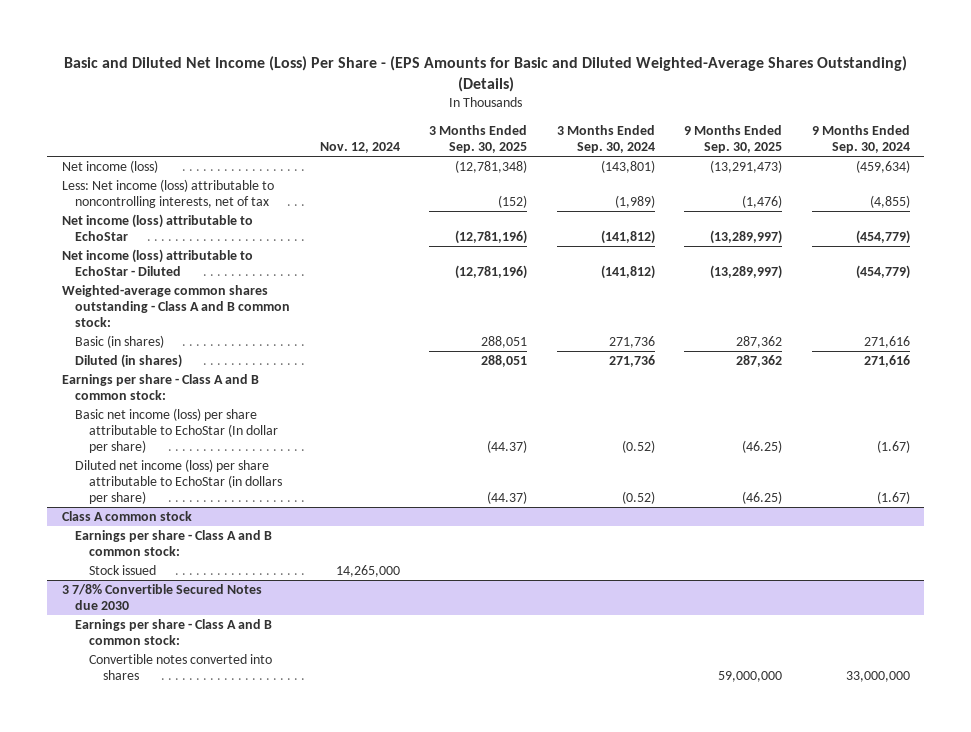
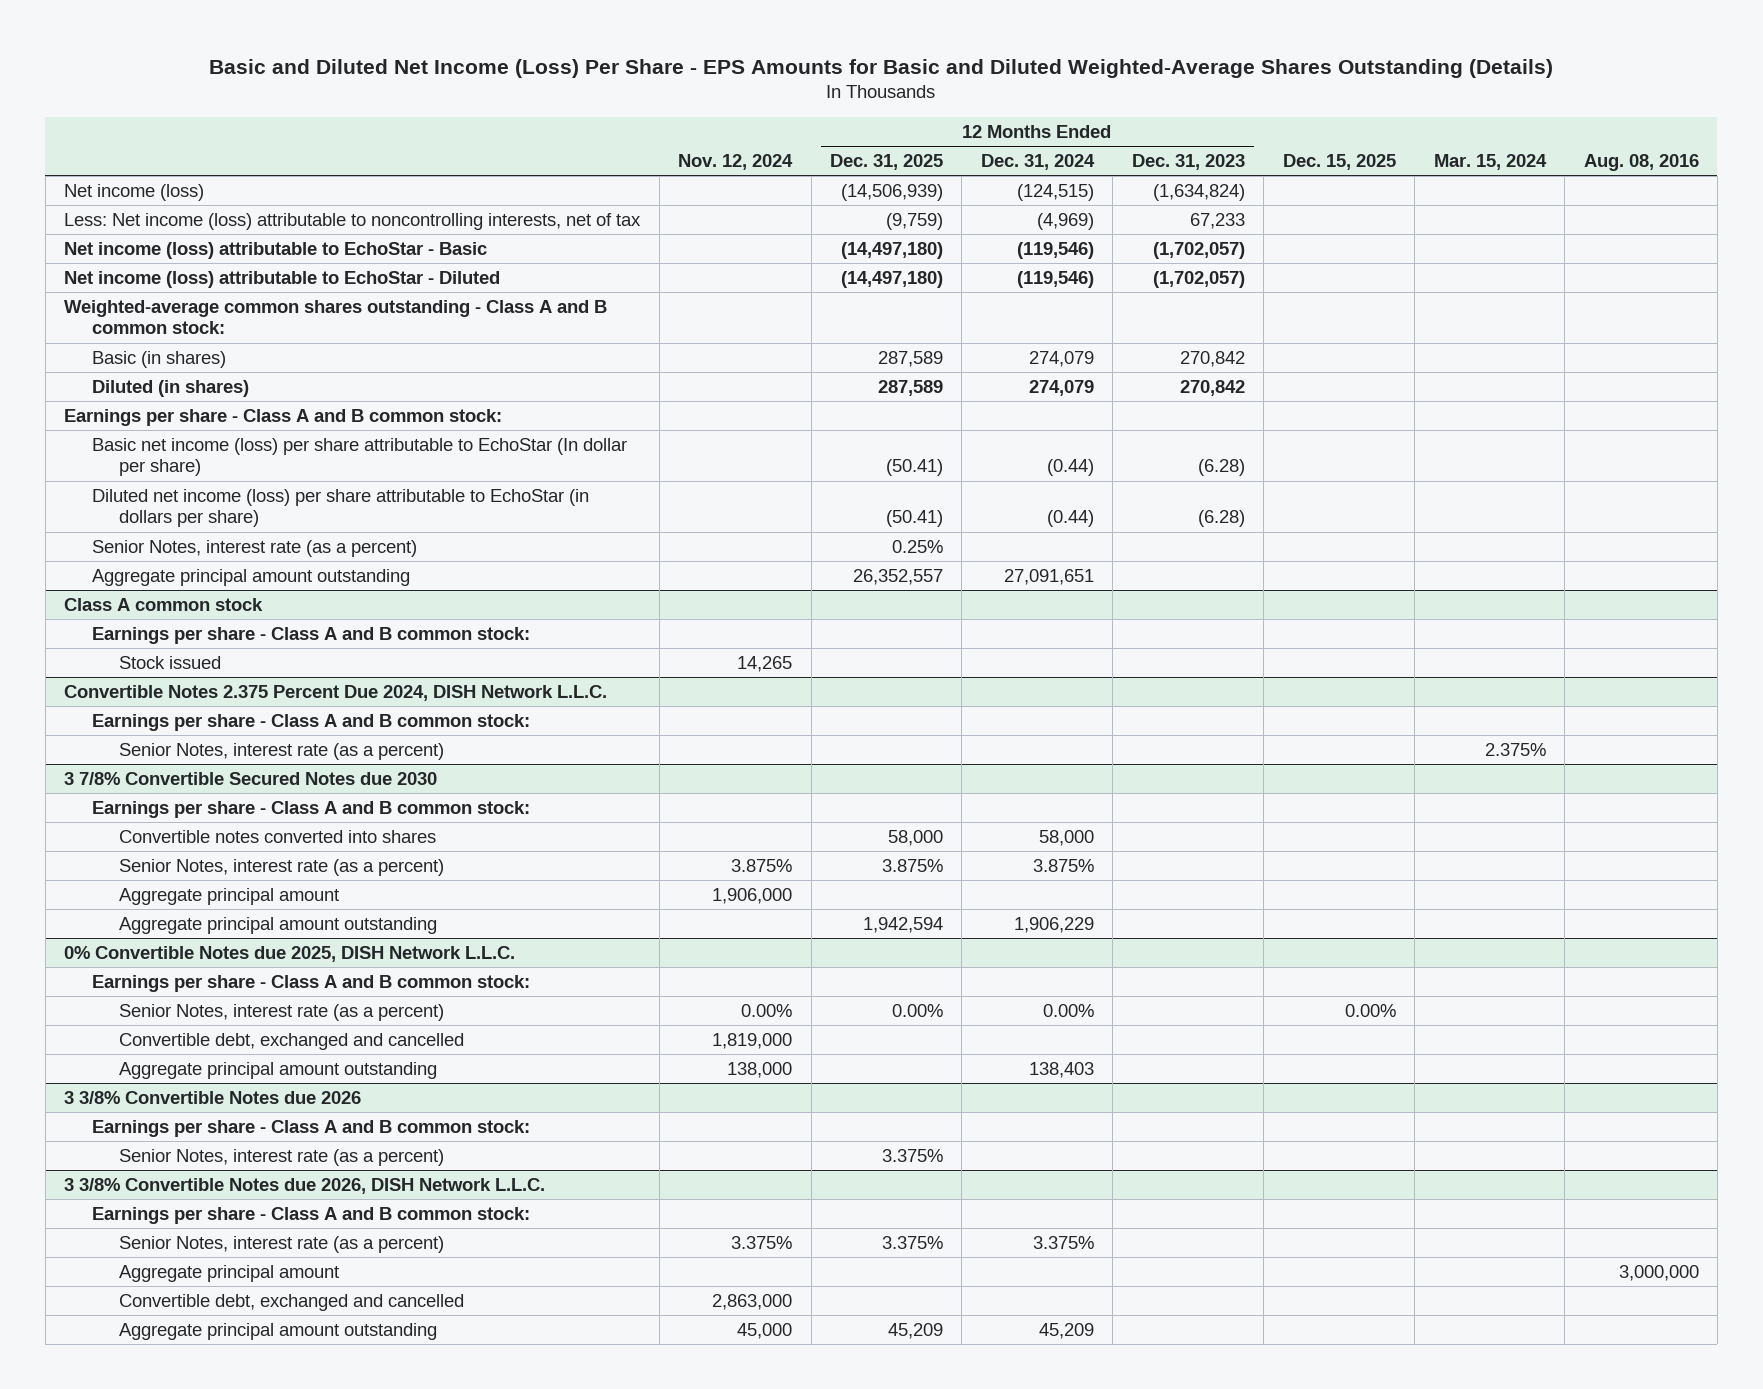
- Basic and Diluted Net Income (Loss) Per Share - (EPS Amounts for Basic and Diluted Weighted-Average Shares Outstanding) (Details)
+ Basic and Diluted Net Income (Loss) Per Share - EPS Amounts for Basic and Diluted Weighted-Average Shares Outstanding (Details)
- | Nov. 12, 2024 | 3 Months Ended Sep. 30, 2025 | 3 Months Ended Sep. 30, 2024 | 9 Months Ended Sep. 30, 2025 | 9 Months Ended Sep. 30, 2024
+ | Nov. 12, 2024 | 12 Months Ended Dec. 31, 2025 | 12 Months Ended Dec. 31, 2024 | 12 Months Ended Dec. 31, 2023 | Dec. 15, 2025 | Mar. 15, 2024 | Aug. 08, 2016
- Net income (loss) attributable to EchoStar | | (12,781,196) | (141,812) | (13,289,997) | (454,779)
+ Net income (loss) attributable to EchoStar - Basic | | (14,497,180) | (119,546) | (1,702,057) | | |
+ Senior Notes, interest rate (as a percent) | | 0.25% | | | | |
+ Aggregate principal amount outstanding | | 26,352,557 | 27,091,651 | | | |
@ Class A common stock
- Stock issued | 14,265,000 | | | |
+ Stock issued | 14,265 | | | | | |
+ Convertible Notes 2.375 Percent Due 2024, DISH Network L.L.C.
+ Earnings per share - Class A and B common stock:
+ Senior Notes, interest rate (as a percent) | | | | | | 2.375% |
@ 3 7/8% Convertible Secured Notes due 2030
+ Senior Notes, interest rate (as a percent) | 3.875% | 3.875% | 3.875% | | | |
+ Aggregate principal amount | 1,906,000 | | | | | |
+ Aggregate principal amount outstanding | | 1,942,594 | 1,906,229 | | | |
+ 0% Convertible Notes due 2025, DISH Network L.L.C.
+ Earnings per share - Class A and B common stock:
+ Senior Notes, interest rate (as a percent) | 0.00% | 0.00% | 0.00% | | 0.00% | |
+ Convertible debt, exchanged and cancelled | 1,819,000 | | | | | |
+ Aggregate principal amount outstanding | 138,000 | | 138,403 | | | |
+ 3 3/8% Convertible Notes due 2026
+ Earnings per share - Class A and B common stock:
+ Senior Notes, interest rate (as a percent) | | 3.375% | | | | |
+ 3 3/8% Convertible Notes due 2026, DISH Network L.L.C.
+ Earnings per share - Class A and B common stock:
+ Senior Notes, interest rate (as a percent) | 3.375% | 3.375% | 3.375% | | | |
+ Aggregate principal amount | | | | | | | 3,000,000
+ Convertible debt, exchanged and cancelled | 2,863,000 | | | | | |
+ Aggregate principal amount outstanding | 45,000 | 45,209 | 45,209 | | | |

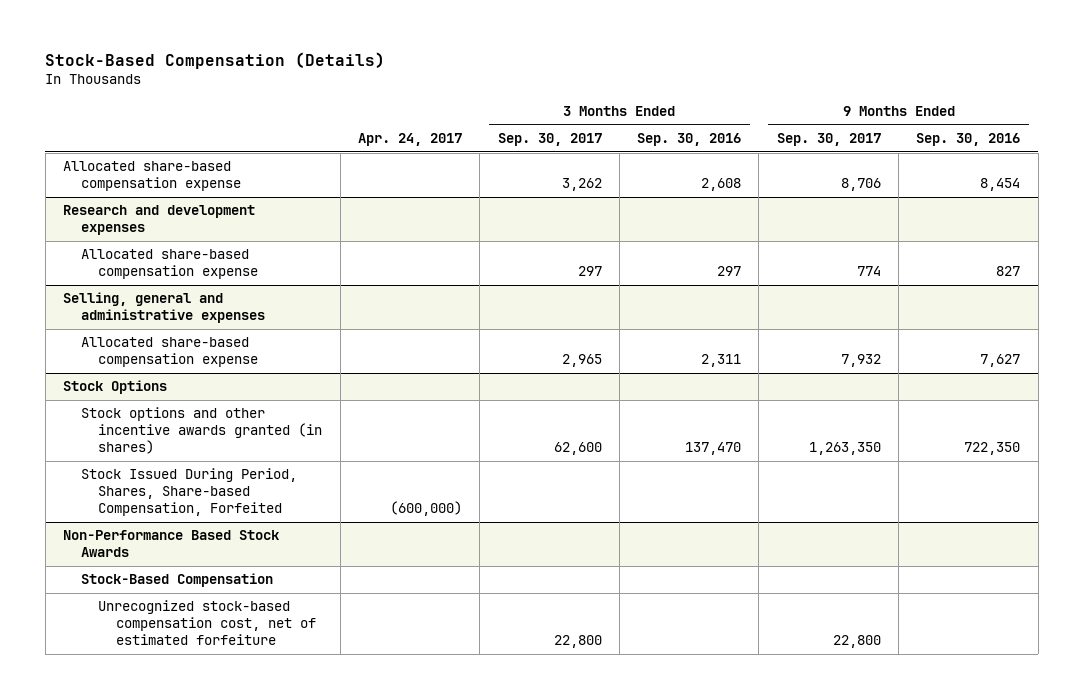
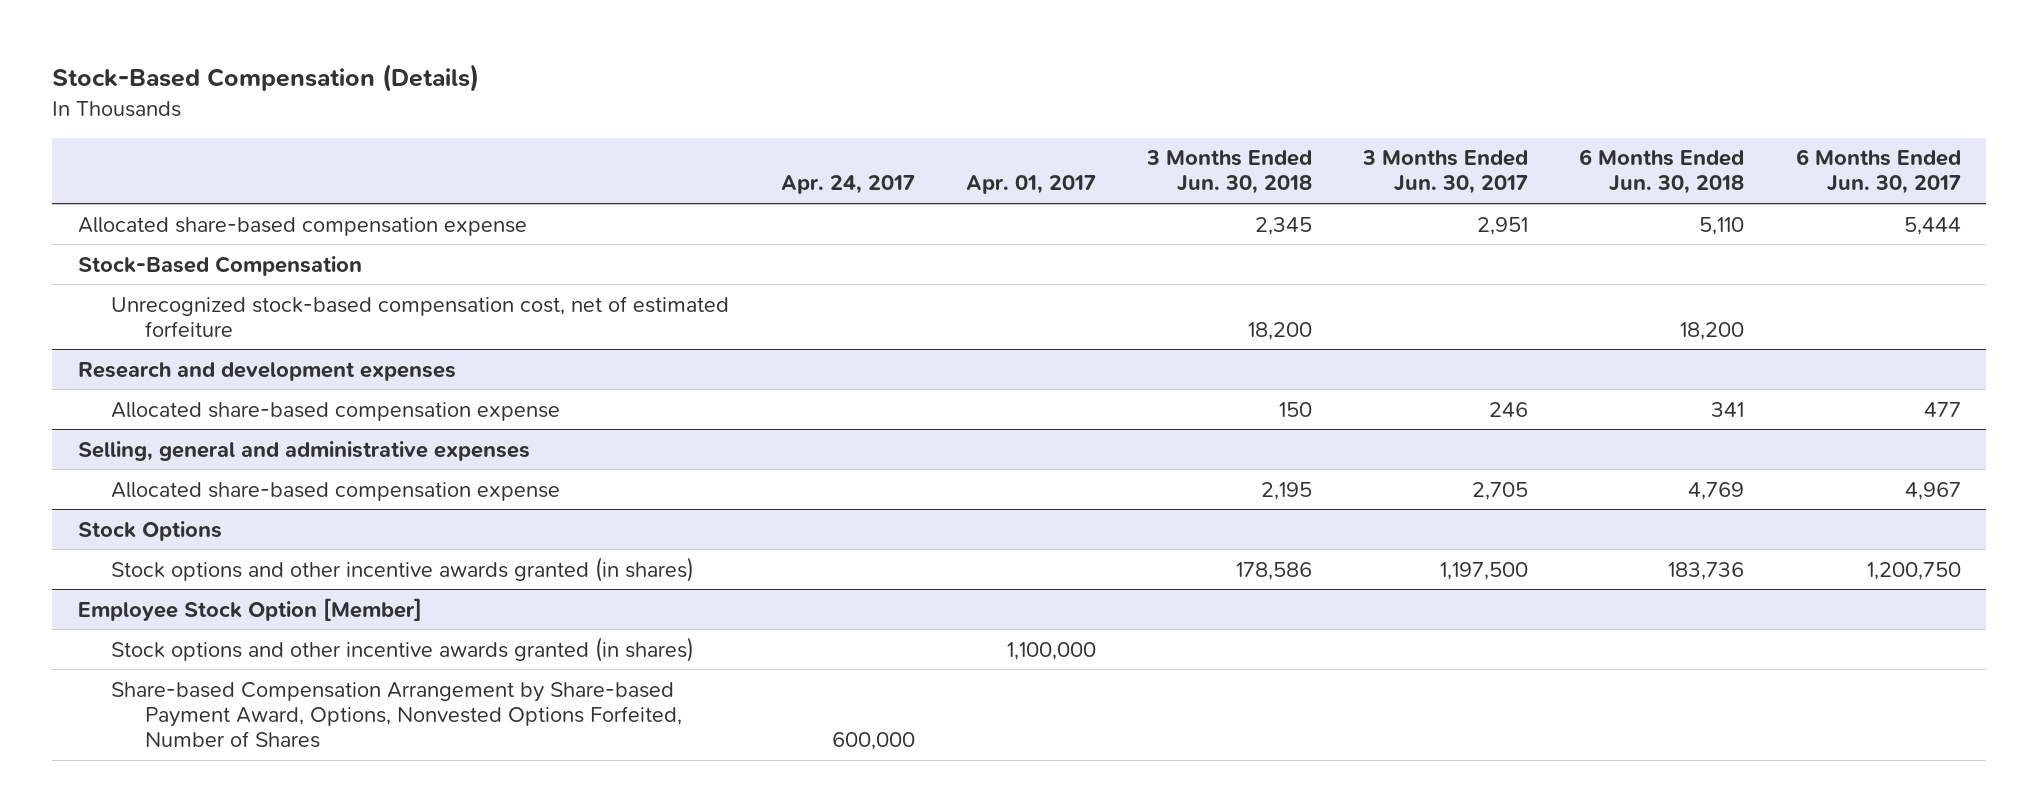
- | Apr. 24, 2017 | 3 Months Ended Sep. 30, 2017 | 3 Months Ended Sep. 30, 2016 | 9 Months Ended Sep. 30, 2017 | 9 Months Ended Sep. 30, 2016
+ | Apr. 24, 2017 | Apr. 01, 2017 | 3 Months Ended Jun. 30, 2018 | 3 Months Ended Jun. 30, 2017 | 6 Months Ended Jun. 30, 2018 | 6 Months Ended Jun. 30, 2017
+ Stock-Based Compensation
+ Unrecognized stock-based compensation cost, net of estimated forfeiture | | | 18,200 | | 18,200 |
@ Stock Options
- Stock Issued During Period, Shares, Share-based Compensation, Forfeited | (600,000) | | | |
- Non-Performance Based Stock Awards
- Stock-Based Compensation
- Unrecognized stock-based compensation cost, net of estimated forfeiture | | 22,800 | | 22,800 |
+ Employee Stock Option [Member]
+ Stock options and other incentive awards granted (in shares) | | 1,100,000 | | | |
+ Share-based Compensation Arrangement by Share-based Payment Award, Options, Nonvested Options Forfeited, Number of Shares | 600,000 | | | | |

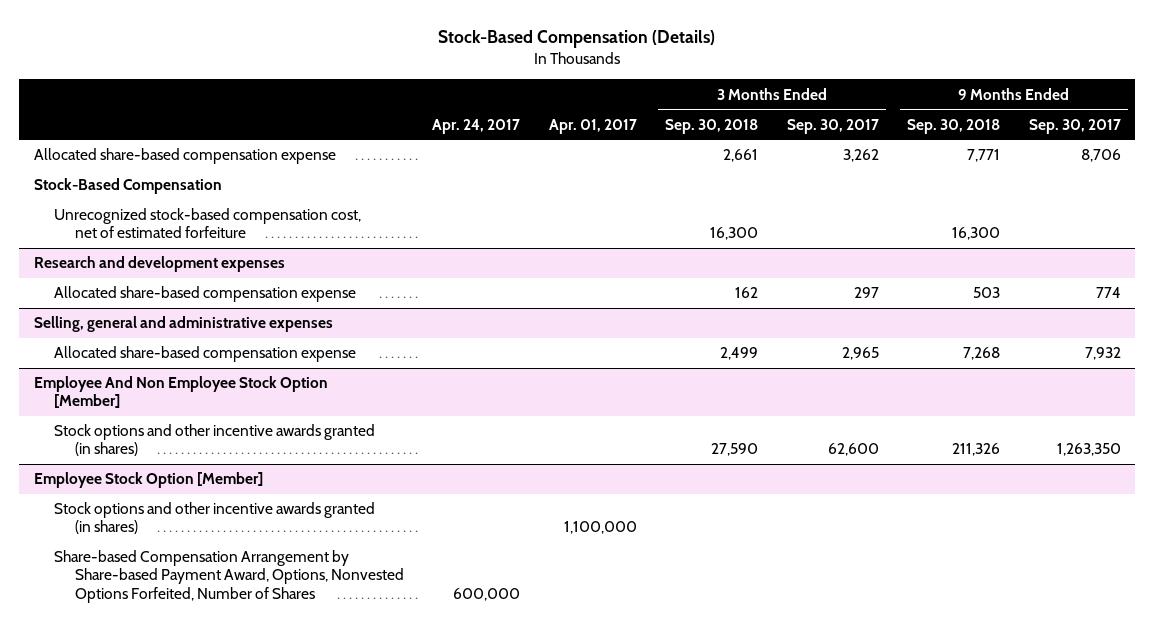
- | Apr. 24, 2017 | Apr. 01, 2017 | 3 Months Ended Jun. 30, 2018 | 3 Months Ended Jun. 30, 2017 | 6 Months Ended Jun. 30, 2018 | 6 Months Ended Jun. 30, 2017
+ | Apr. 24, 2017 | Apr. 01, 2017 | 3 Months Ended Sep. 30, 2018 | 3 Months Ended Sep. 30, 2017 | 9 Months Ended Sep. 30, 2018 | 9 Months Ended Sep. 30, 2017
- Stock Options
+ Employee And Non Employee Stock Option [Member]

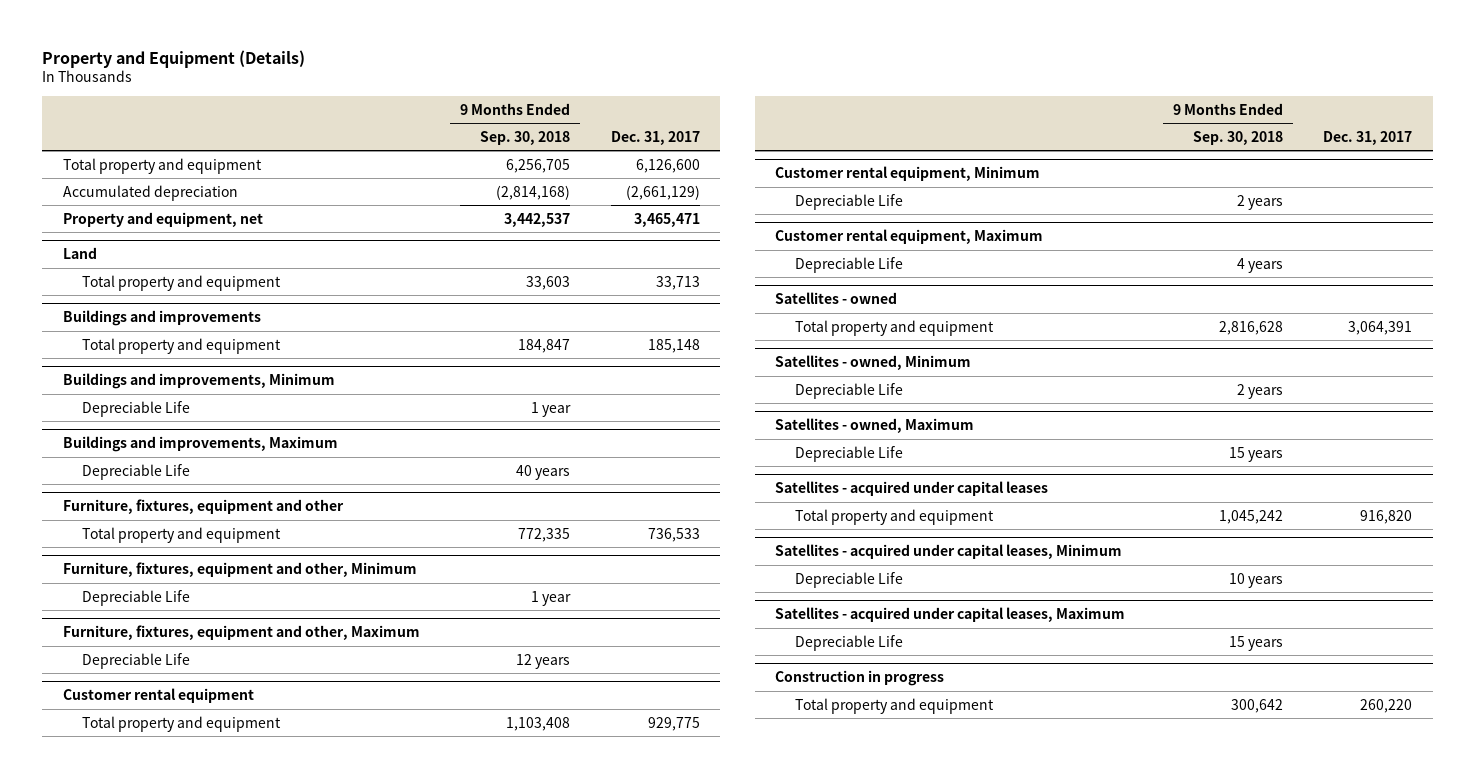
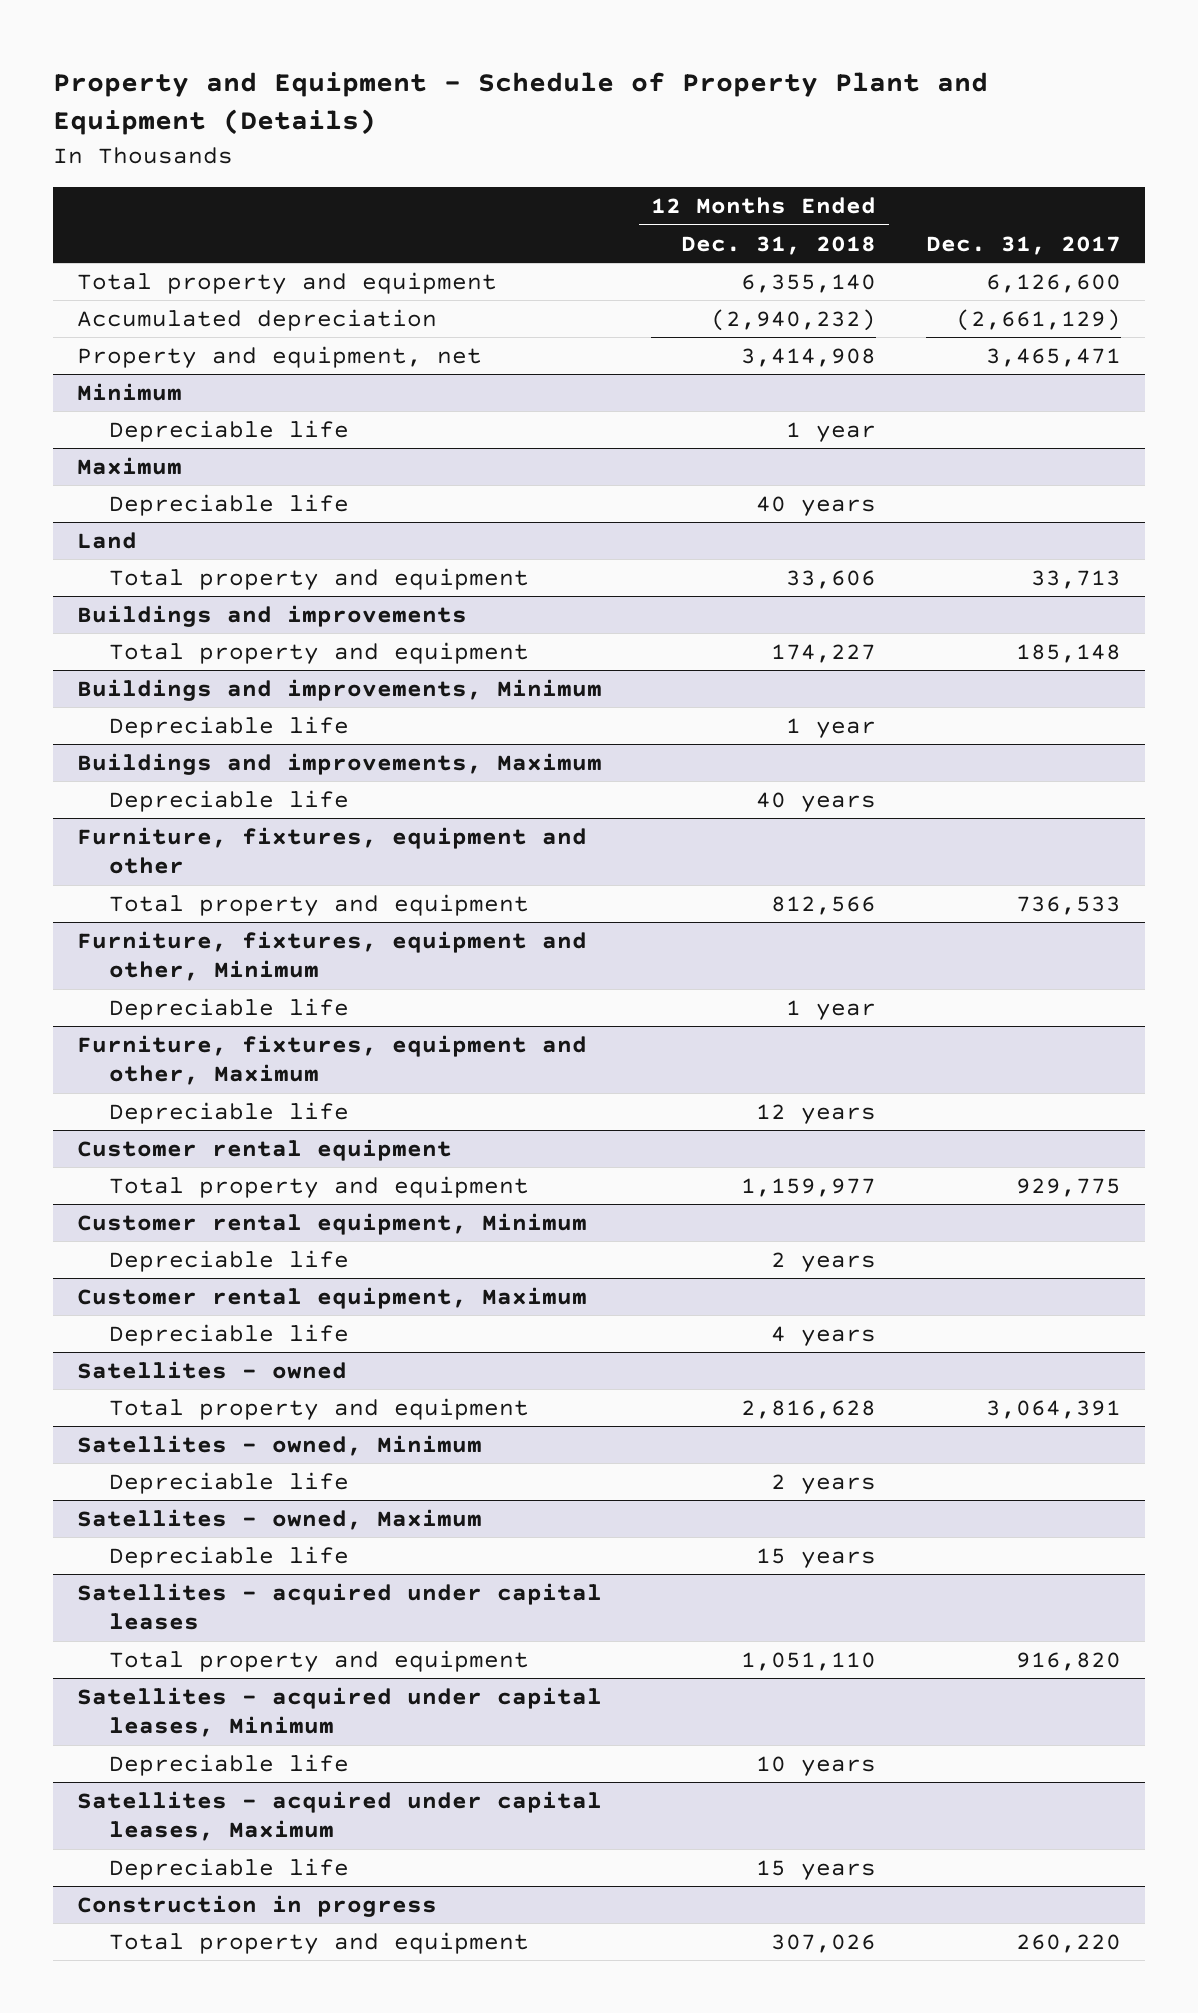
- Property and Equipment (Details)
+ Property and Equipment - Schedule of Property Plant and Equipment (Details)
- | 9 Months Ended Sep. 30, 2018 | Dec. 31, 2017
+ | 12 Months Ended Dec. 31, 2018 | Dec. 31, 2017
+ Minimum
+ Depreciable life | 1 year |
+ Maximum
+ Depreciable life | 40 years |
@ Buildings and improvements, Minimum
- Depreciable Life | 1 year |
+ Depreciable life | 1 year |
@ Buildings and improvements, Maximum
- Depreciable Life | 40 years |
+ Depreciable life | 40 years |
@ Furniture, fixtures, equipment and other, Minimum
- Depreciable Life | 1 year |
+ Depreciable life | 1 year |
@ Furniture, fixtures, equipment and other, Maximum
- Depreciable Life | 12 years |
+ Depreciable life | 12 years |
@ Customer rental equipment, Minimum
- Depreciable Life | 2 years |
+ Depreciable life | 2 years |
@ Customer rental equipment, Maximum
- Depreciable Life | 4 years |
+ Depreciable life | 4 years |
@ Satellites - owned, Minimum
- Depreciable Life | 2 years |
+ Depreciable life | 2 years |
@ Satellites - owned, Maximum
- Depreciable Life | 15 years |
+ Depreciable life | 15 years |
@ Satellites - acquired under capital leases, Minimum
- Depreciable Life | 10 years |
+ Depreciable life | 10 years |
@ Satellites - acquired under capital leases, Maximum
- Depreciable Life | 15 years |
+ Depreciable life | 15 years |

